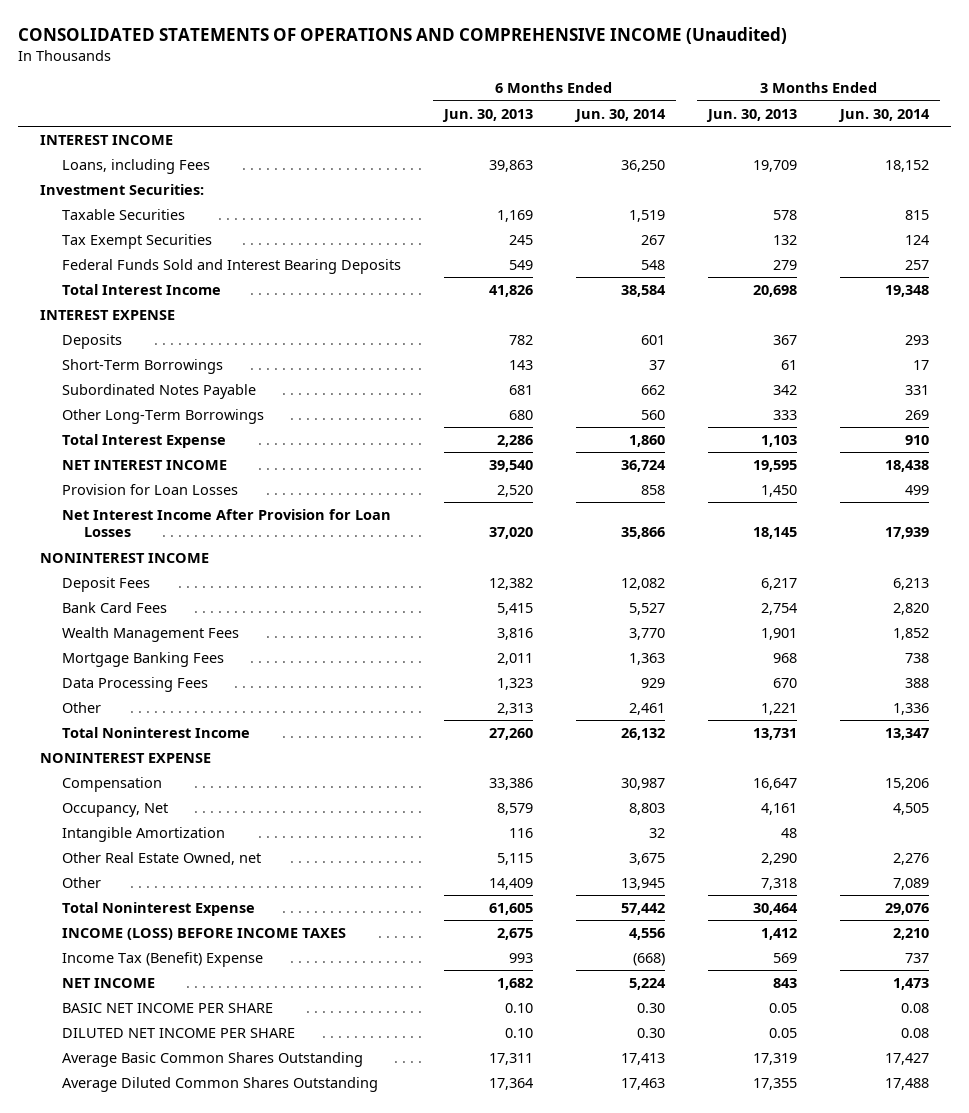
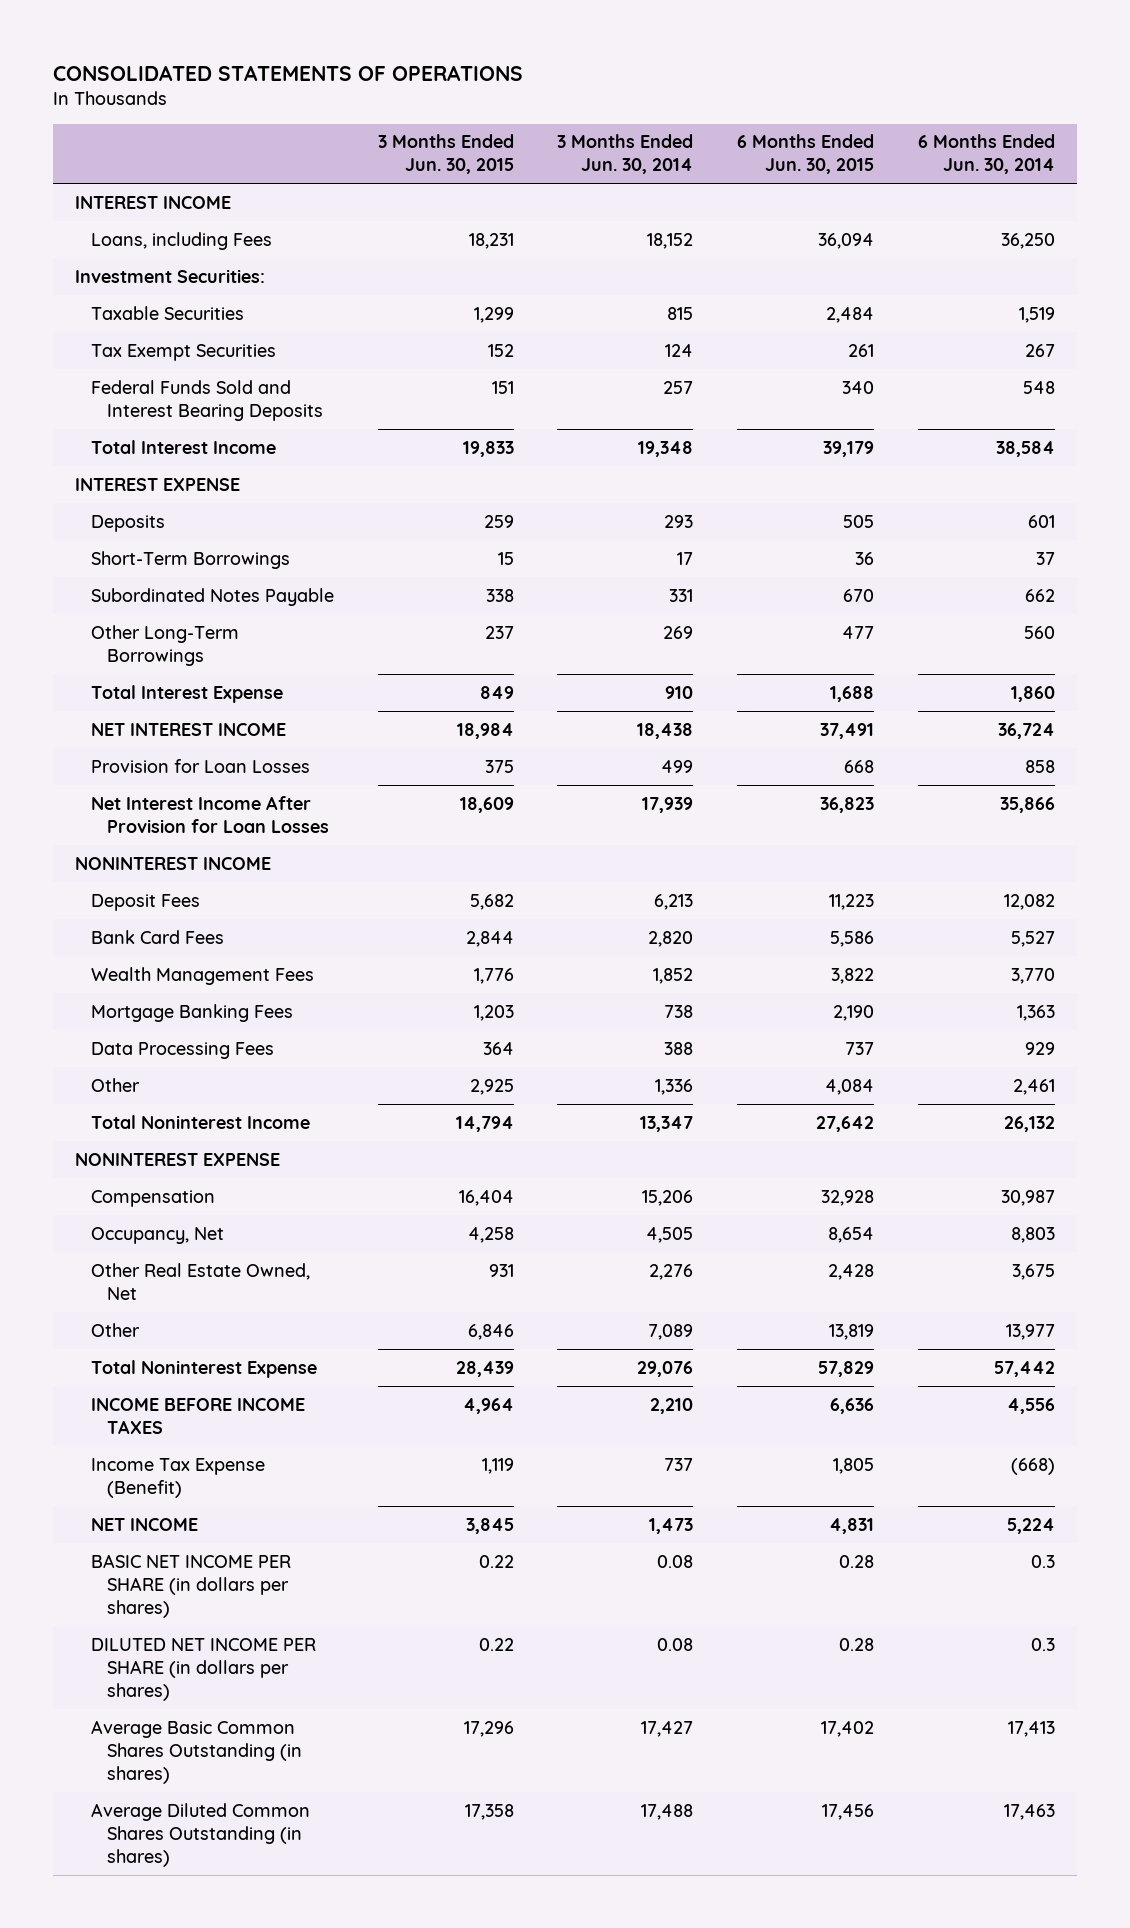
- CONSOLIDATED STATEMENTS OF OPERATIONS AND COMPREHENSIVE INCOME (Unaudited)
+ CONSOLIDATED STATEMENTS OF OPERATIONS
- | 6 Months Ended Jun. 30, 2013 | 6 Months Ended Jun. 30, 2014 | 3 Months Ended Jun. 30, 2013 | 3 Months Ended Jun. 30, 2014
+ | 3 Months Ended Jun. 30, 2015 | 3 Months Ended Jun. 30, 2014 | 6 Months Ended Jun. 30, 2015 | 6 Months Ended Jun. 30, 2014
- Intangible Amortization | 116 | 32 | 48 |
- Other Real Estate Owned, net | 5,115 | 3,675 | 2,290 | 2,276
- Other | 14,409 | 13,945 | 7,318 | 7,089
+ Other Real Estate Owned, Net | 931 | 2,276 | 2,428 | 3,675
+ Other | 6,846 | 7,089 | 13,819 | 13,977
- INCOME (LOSS) BEFORE INCOME TAXES | 2,675 | 4,556 | 1,412 | 2,210
- Income Tax (Benefit) Expense | 993 | (668) | 569 | 737
+ INCOME BEFORE INCOME TAXES | 4,964 | 2,210 | 6,636 | 4,556
+ Income Tax Expense (Benefit) | 1,119 | 737 | 1,805 | (668)
- BASIC NET INCOME PER SHARE | 0.10 | 0.30 | 0.05 | 0.08
- DILUTED NET INCOME PER SHARE | 0.10 | 0.30 | 0.05 | 0.08
- Average Basic Common Shares Outstanding | 17,311 | 17,413 | 17,319 | 17,427
- Average Diluted Common Shares Outstanding | 17,364 | 17,463 | 17,355 | 17,488
+ BASIC NET INCOME PER SHARE (in dollars per shares) | 0.22 | 0.08 | 0.28 | 0.3
+ DILUTED NET INCOME PER SHARE (in dollars per shares) | 0.22 | 0.08 | 0.28 | 0.3
+ Average Basic Common Shares Outstanding (in shares) | 17,296 | 17,427 | 17,402 | 17,413
+ Average Diluted Common Shares Outstanding (in shares) | 17,358 | 17,488 | 17,456 | 17,463

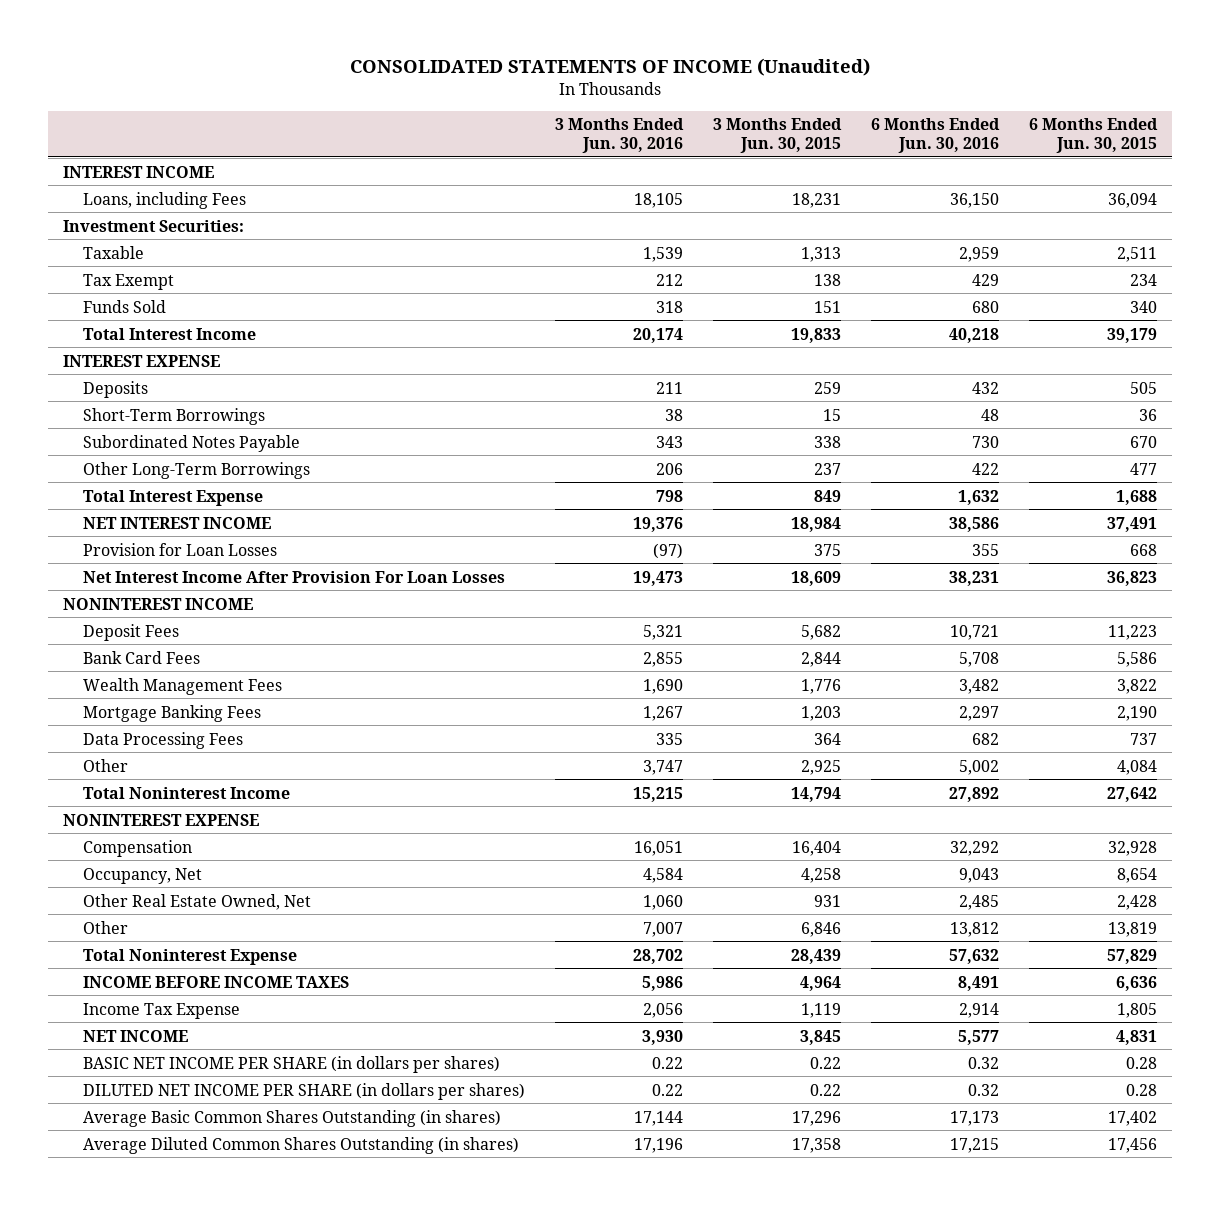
- CONSOLIDATED STATEMENTS OF OPERATIONS
+ CONSOLIDATED STATEMENTS OF INCOME (Unaudited)
- | 3 Months Ended Jun. 30, 2015 | 3 Months Ended Jun. 30, 2014 | 6 Months Ended Jun. 30, 2015 | 6 Months Ended Jun. 30, 2014
+ | 3 Months Ended Jun. 30, 2016 | 3 Months Ended Jun. 30, 2015 | 6 Months Ended Jun. 30, 2016 | 6 Months Ended Jun. 30, 2015
- Taxable Securities | 1,299 | 815 | 2,484 | 1,519
- Tax Exempt Securities | 152 | 124 | 261 | 267
- Federal Funds Sold and Interest Bearing Deposits | 151 | 257 | 340 | 548
+ Taxable | 1,539 | 1,313 | 2,959 | 2,511
+ Tax Exempt | 212 | 138 | 429 | 234
+ Funds Sold | 318 | 151 | 680 | 340
- Net Interest Income After Provision for Loan Losses | 18,609 | 17,939 | 36,823 | 35,866
+ Net Interest Income After Provision For Loan Losses | 19,473 | 18,609 | 38,231 | 36,823
- Income Tax Expense (Benefit) | 1,119 | 737 | 1,805 | (668)
+ Income Tax Expense | 2,056 | 1,119 | 2,914 | 1,805

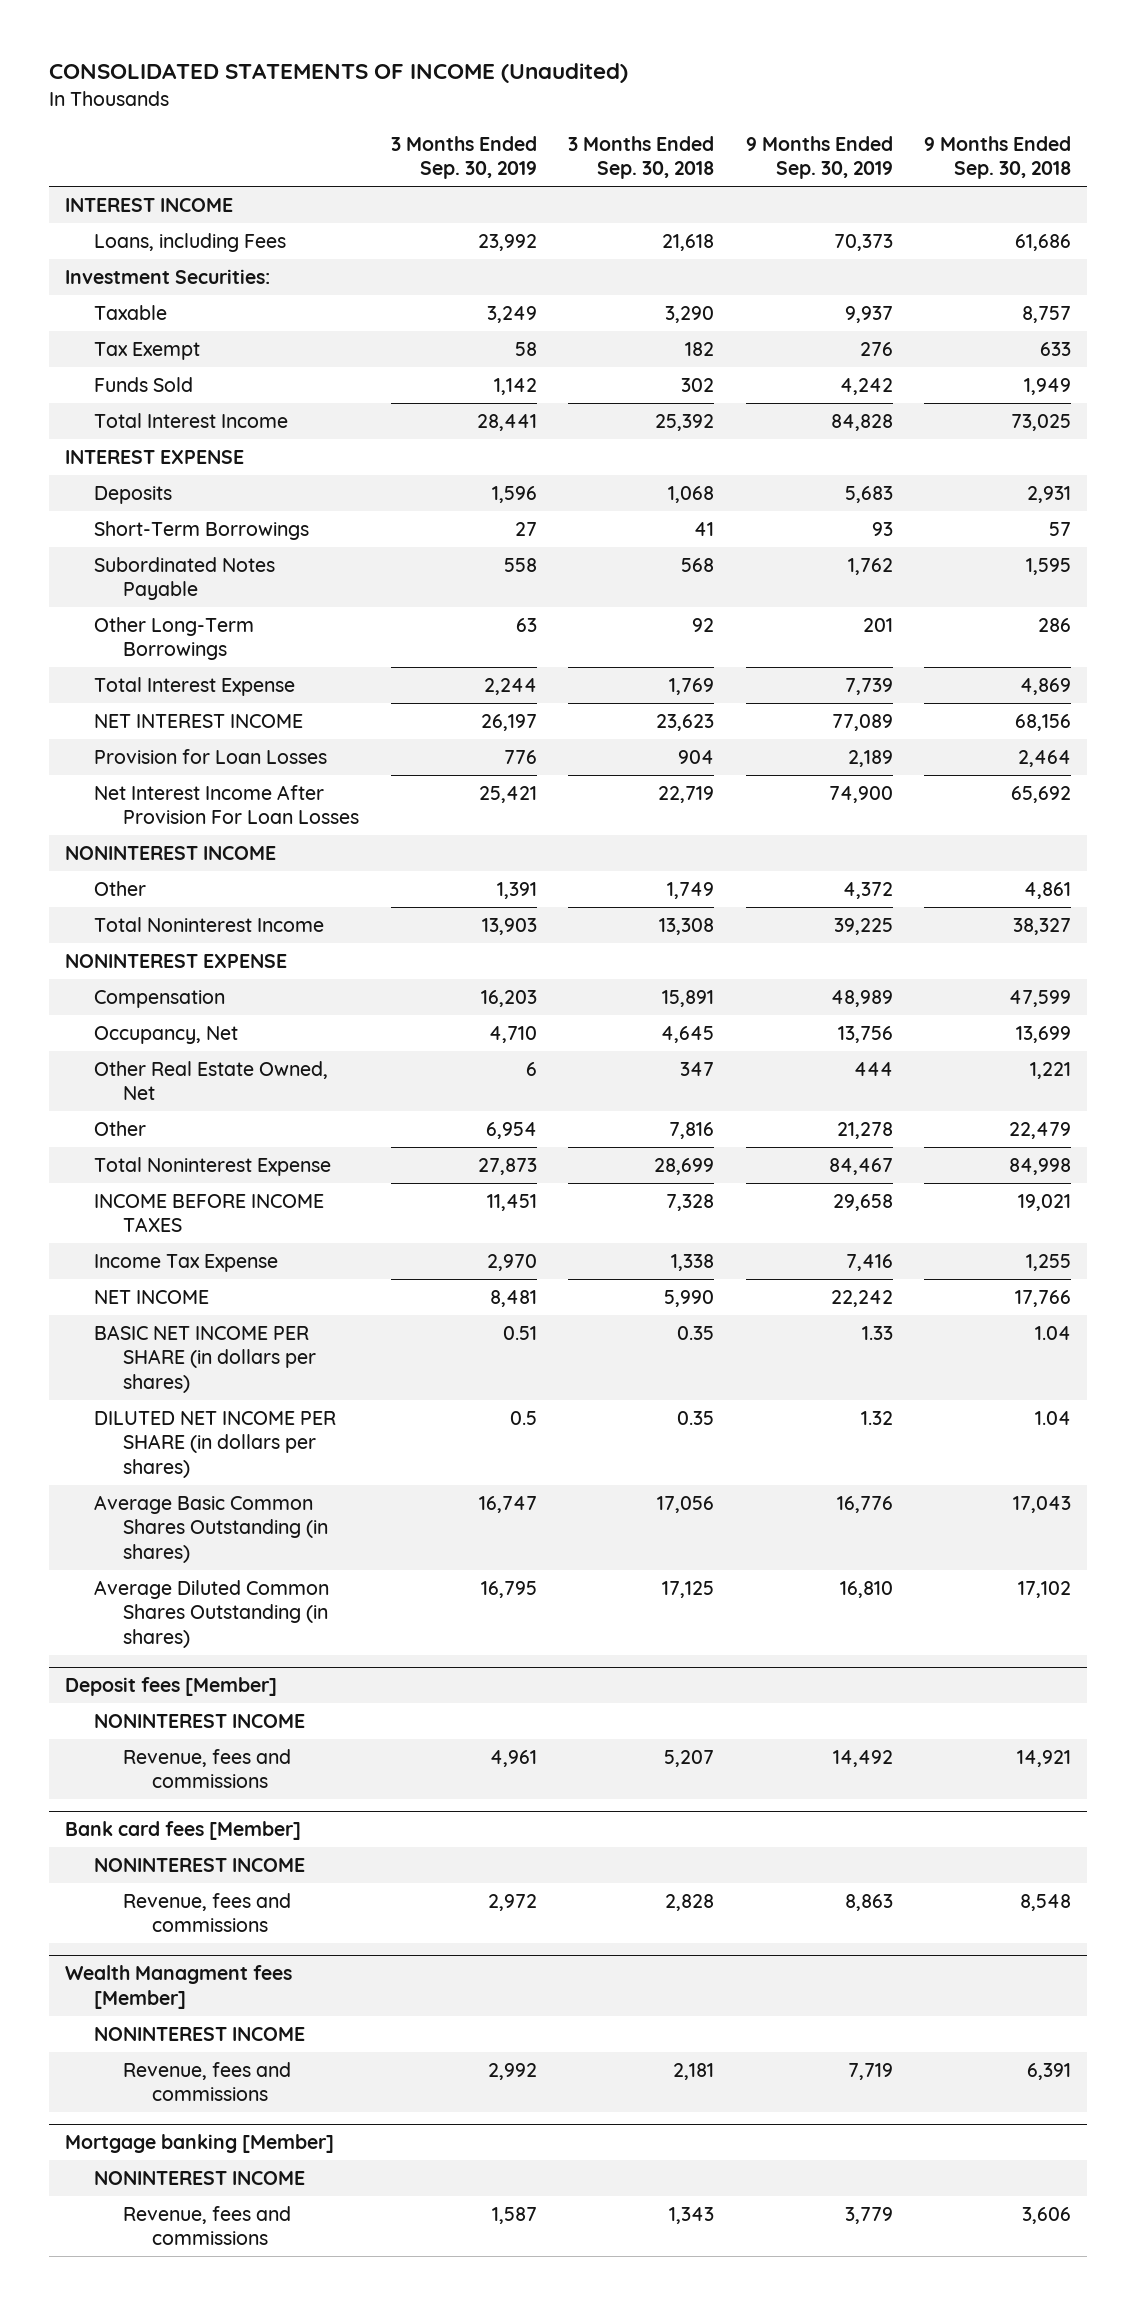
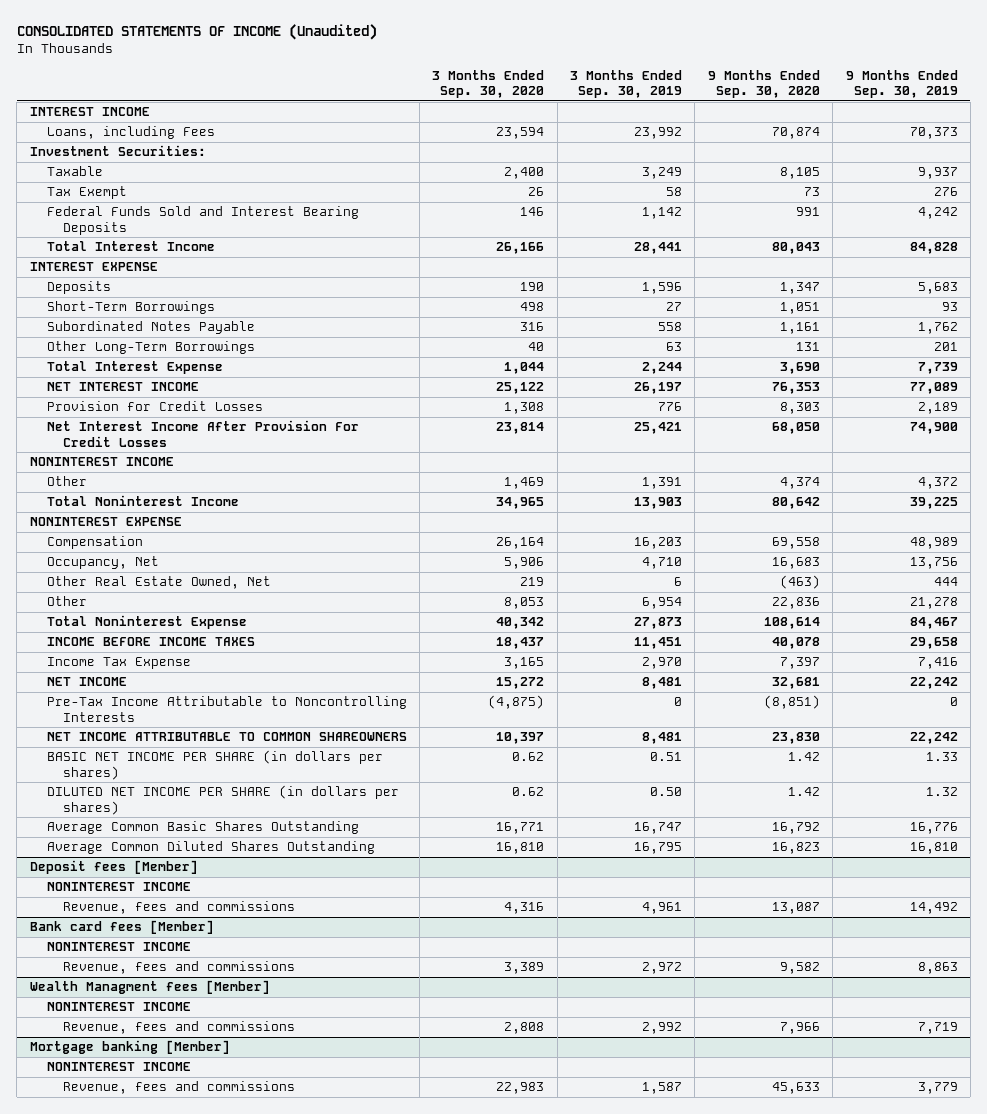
- | 3 Months Ended Sep. 30, 2019 | 3 Months Ended Sep. 30, 2018 | 9 Months Ended Sep. 30, 2019 | 9 Months Ended Sep. 30, 2018
+ | 3 Months Ended Sep. 30, 2020 | 3 Months Ended Sep. 30, 2019 | 9 Months Ended Sep. 30, 2020 | 9 Months Ended Sep. 30, 2019
- Funds Sold | 1,142 | 302 | 4,242 | 1,949
+ Federal Funds Sold and Interest Bearing Deposits | 146 | 1,142 | 991 | 4,242
- Provision for Loan Losses | 776 | 904 | 2,189 | 2,464
- Net Interest Income After Provision For Loan Losses | 25,421 | 22,719 | 74,900 | 65,692
+ Provision for Credit Losses | 1,308 | 776 | 8,303 | 2,189
+ Net Interest Income After Provision For Credit Losses | 23,814 | 25,421 | 68,050 | 74,900
+ Pre-Tax Income Attributable to Noncontrolling Interests | (4,875) | 0 | (8,851) | 0
+ NET INCOME ATTRIBUTABLE TO COMMON SHAREOWNERS | 10,397 | 8,481 | 23,830 | 22,242
- DILUTED NET INCOME PER SHARE (in dollars per shares) | 0.5 | 0.35 | 1.32 | 1.04
- Average Basic Common Shares Outstanding (in shares) | 16,747 | 17,056 | 16,776 | 17,043
- Average Diluted Common Shares Outstanding (in shares) | 16,795 | 17,125 | 16,810 | 17,102
+ DILUTED NET INCOME PER SHARE (in dollars per shares) | 0.62 | 0.50 | 1.42 | 1.32
+ Average Common Basic Shares Outstanding | 16,771 | 16,747 | 16,792 | 16,776
+ Average Common Diluted Shares Outstanding | 16,810 | 16,795 | 16,823 | 16,810

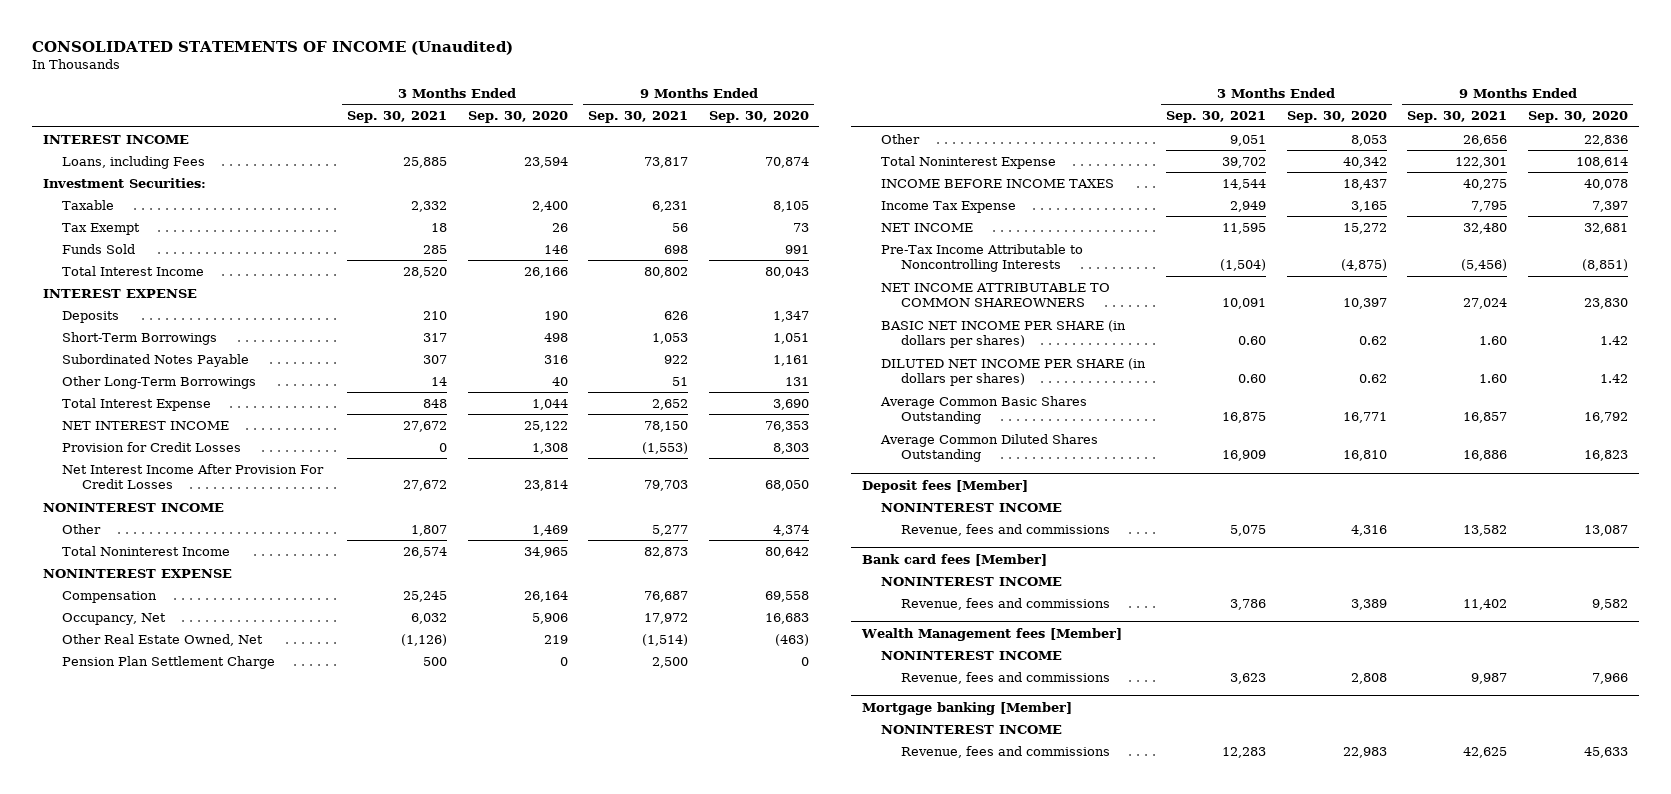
- | 3 Months Ended Sep. 30, 2020 | 3 Months Ended Sep. 30, 2019 | 9 Months Ended Sep. 30, 2020 | 9 Months Ended Sep. 30, 2019
+ | 3 Months Ended Sep. 30, 2021 | 3 Months Ended Sep. 30, 2020 | 9 Months Ended Sep. 30, 2021 | 9 Months Ended Sep. 30, 2020
- Federal Funds Sold and Interest Bearing Deposits | 146 | 1,142 | 991 | 4,242
+ Funds Sold | 285 | 146 | 698 | 991
+ Pension Plan Settlement Charge | 500 | 0 | 2,500 | 0
- Wealth Managment fees [Member]
+ Wealth Management fees [Member]

